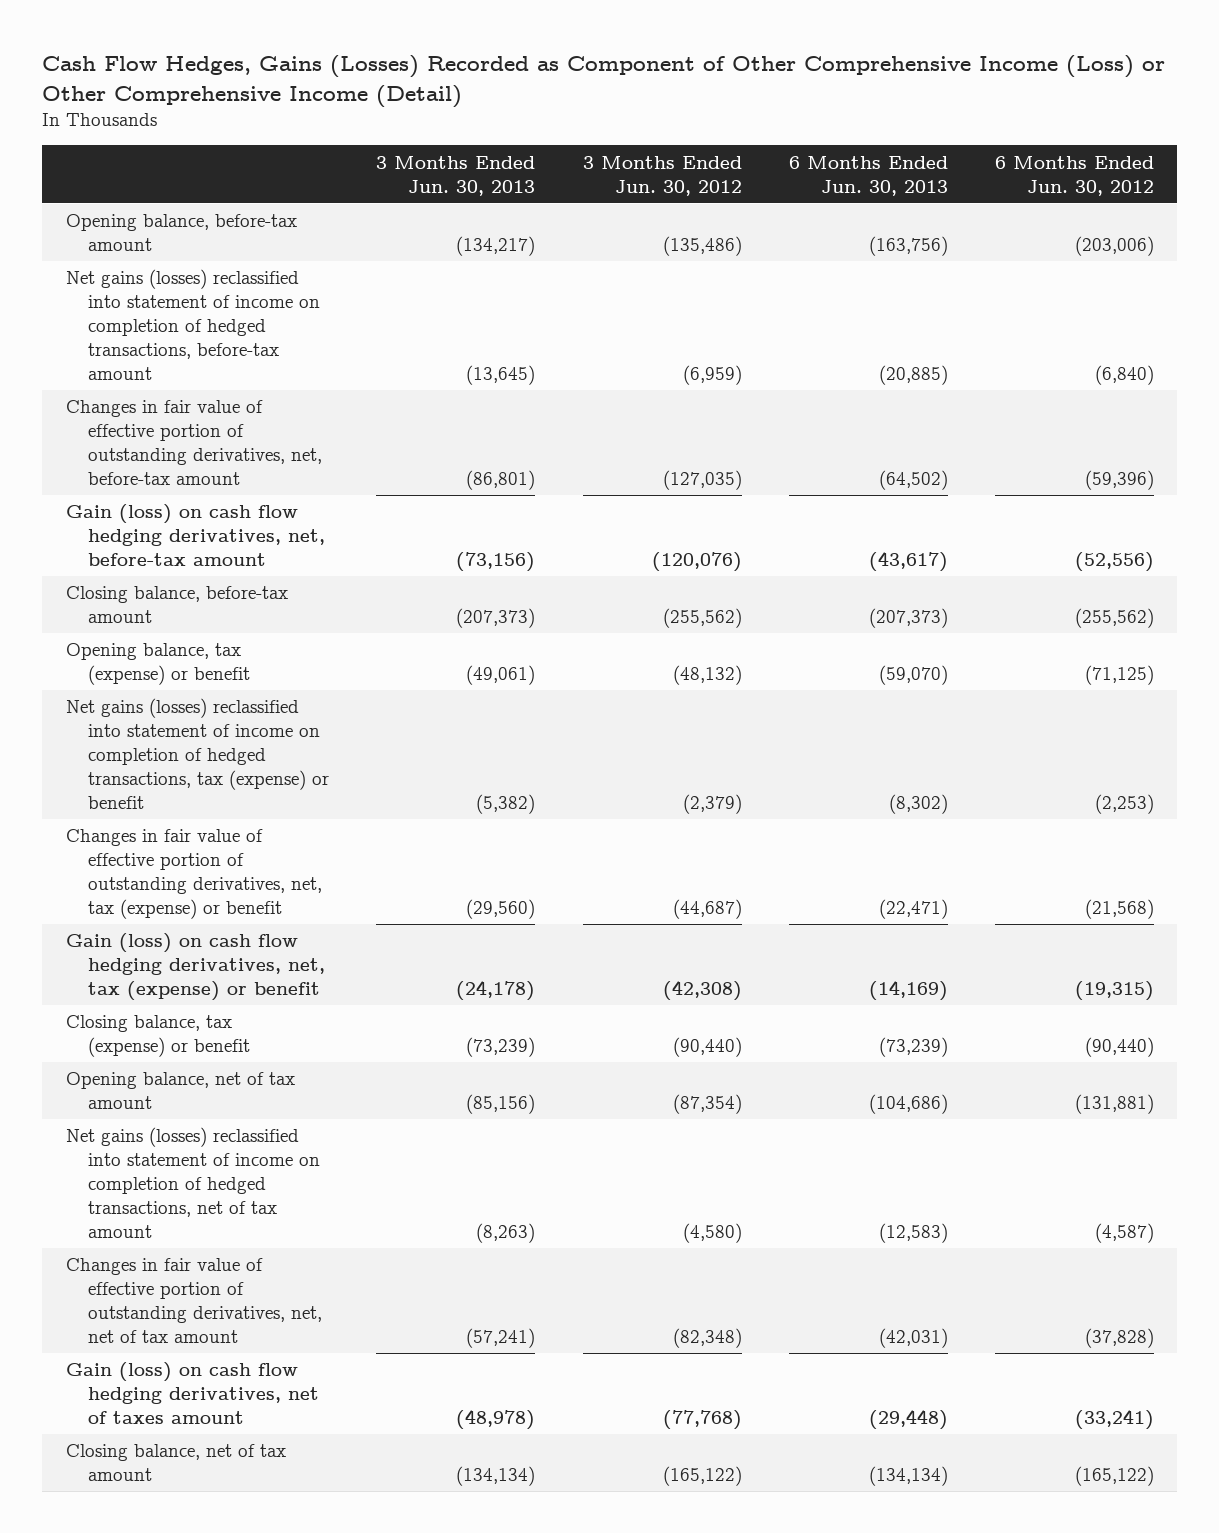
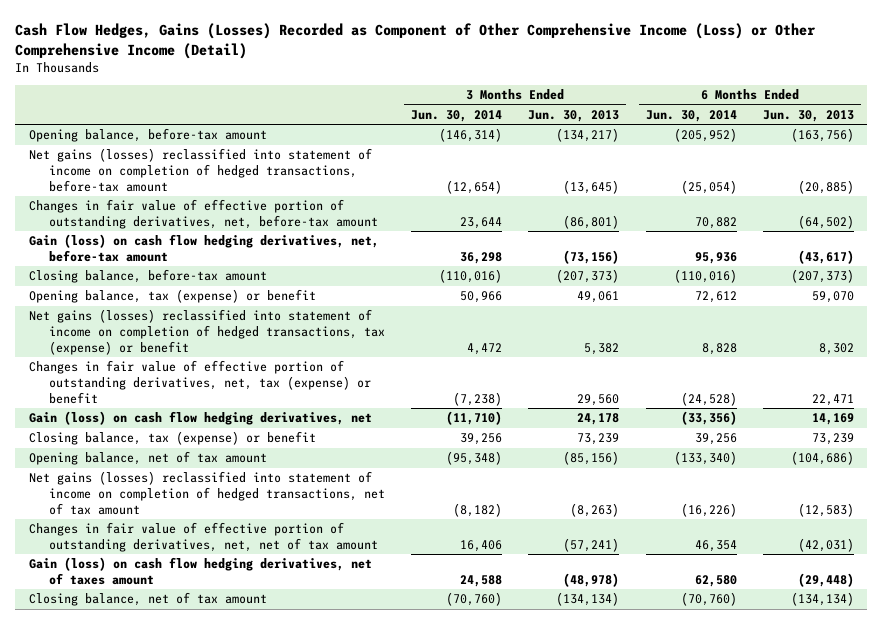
- | 3 Months Ended Jun. 30, 2013 | 3 Months Ended Jun. 30, 2012 | 6 Months Ended Jun. 30, 2013 | 6 Months Ended Jun. 30, 2012
+ | 3 Months Ended Jun. 30, 2014 | 3 Months Ended Jun. 30, 2013 | 6 Months Ended Jun. 30, 2014 | 6 Months Ended Jun. 30, 2013
- Opening balance, tax (expense) or benefit | (49,061) | (48,132) | (59,070) | (71,125)
- Net gains (losses) reclassified into statement of income on completion of hedged transactions, tax (expense) or benefit | (5,382) | (2,379) | (8,302) | (2,253)
- Changes in fair value of effective portion of outstanding derivatives, net, tax (expense) or benefit | (29,560) | (44,687) | (22,471) | (21,568)
- Gain (loss) on cash flow hedging derivatives, net, tax (expense) or benefit | (24,178) | (42,308) | (14,169) | (19,315)
- Closing balance, tax (expense) or benefit | (73,239) | (90,440) | (73,239) | (90,440)
+ Opening balance, tax (expense) or benefit | 50,966 | 49,061 | 72,612 | 59,070
+ Net gains (losses) reclassified into statement of income on completion of hedged transactions, tax (expense) or benefit | 4,472 | 5,382 | 8,828 | 8,302
+ Changes in fair value of effective portion of outstanding derivatives, net, tax (expense) or benefit | (7,238) | 29,560 | (24,528) | 22,471
+ Gain (loss) on cash flow hedging derivatives, net | (11,710) | 24,178 | (33,356) | 14,169
+ Closing balance, tax (expense) or benefit | 39,256 | 73,239 | 39,256 | 73,239

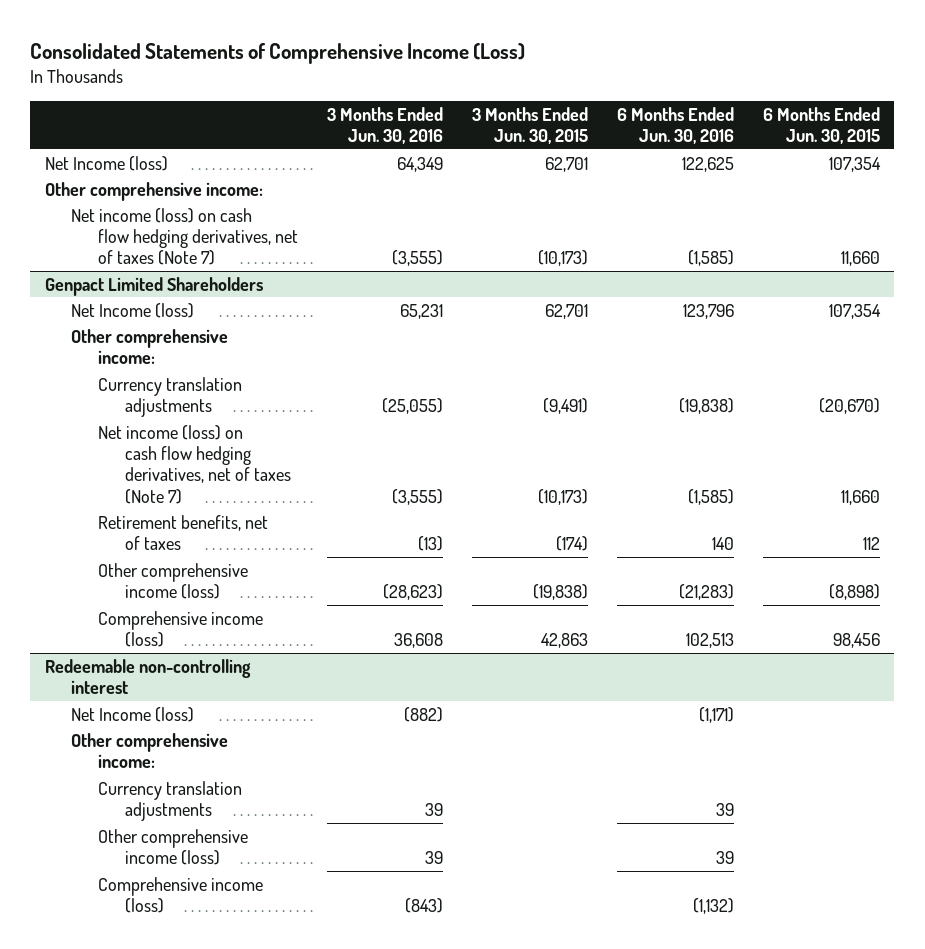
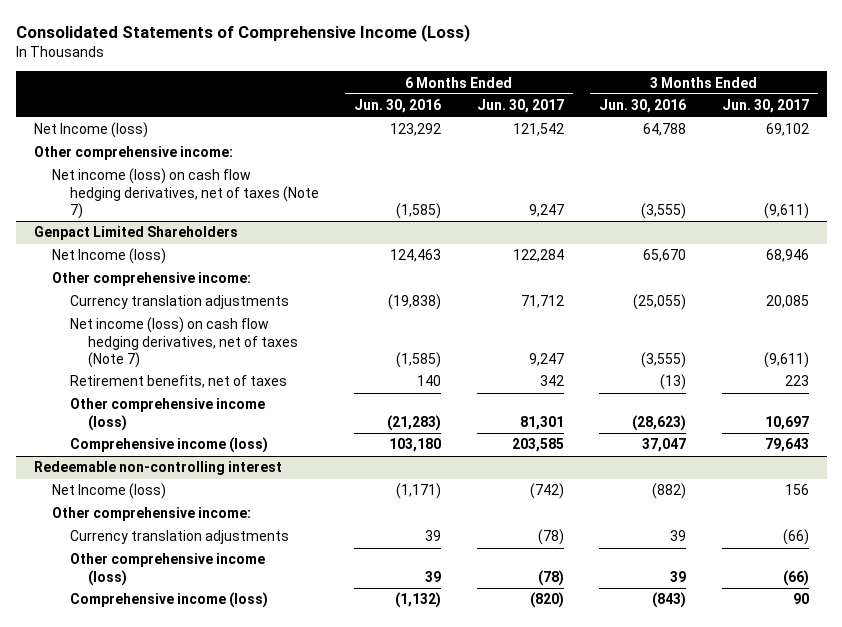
- | 3 Months Ended Jun. 30, 2016 | 3 Months Ended Jun. 30, 2015 | 6 Months Ended Jun. 30, 2016 | 6 Months Ended Jun. 30, 2015
+ | 6 Months Ended Jun. 30, 2016 | 6 Months Ended Jun. 30, 2017 | 3 Months Ended Jun. 30, 2016 | 3 Months Ended Jun. 30, 2017
- Net Income (loss) | 64,349 | 62,701 | 122,625 | 107,354
+ Net Income (loss) | 123,292 | 121,542 | 64,788 | 69,102
@ Genpact Limited Shareholders
- Net Income (loss) | 65,231 | 62,701 | 123,796 | 107,354
+ Net Income (loss) | 124,463 | 122,284 | 65,670 | 68,946
- Comprehensive income (loss) | 36,608 | 42,863 | 102,513 | 98,456
+ Comprehensive income (loss) | 103,180 | 203,585 | 37,047 | 79,643

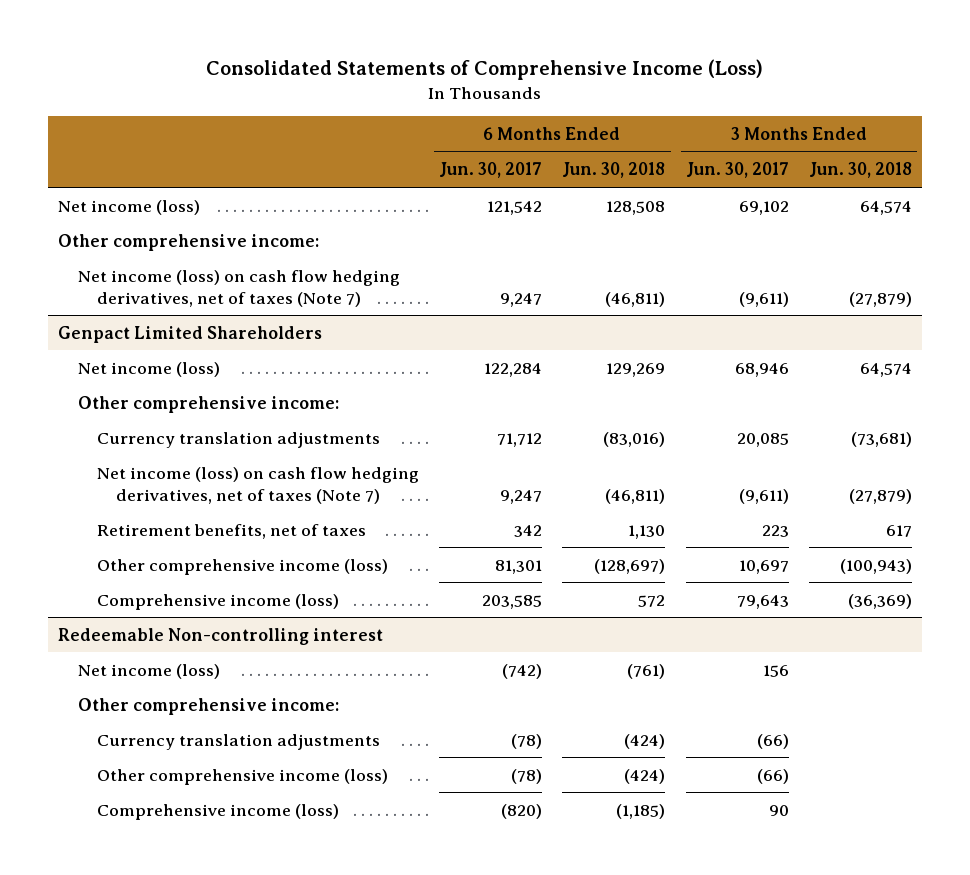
- | 6 Months Ended Jun. 30, 2016 | 6 Months Ended Jun. 30, 2017 | 3 Months Ended Jun. 30, 2016 | 3 Months Ended Jun. 30, 2017
+ | 6 Months Ended Jun. 30, 2017 | 6 Months Ended Jun. 30, 2018 | 3 Months Ended Jun. 30, 2017 | 3 Months Ended Jun. 30, 2018
- Net Income (loss) | 123,292 | 121,542 | 64,788 | 69,102
+ Net income (loss) | 121,542 | 128,508 | 69,102 | 64,574
@ Genpact Limited Shareholders
- Net Income (loss) | 124,463 | 122,284 | 65,670 | 68,946
+ Net income (loss) | 122,284 | 129,269 | 68,946 | 64,574
- Redeemable non-controlling interest
- Net Income (loss) | (1,171) | (742) | (882) | 156
+ Redeemable Non-controlling interest
+ Net income (loss) | (742) | (761) | 156 |

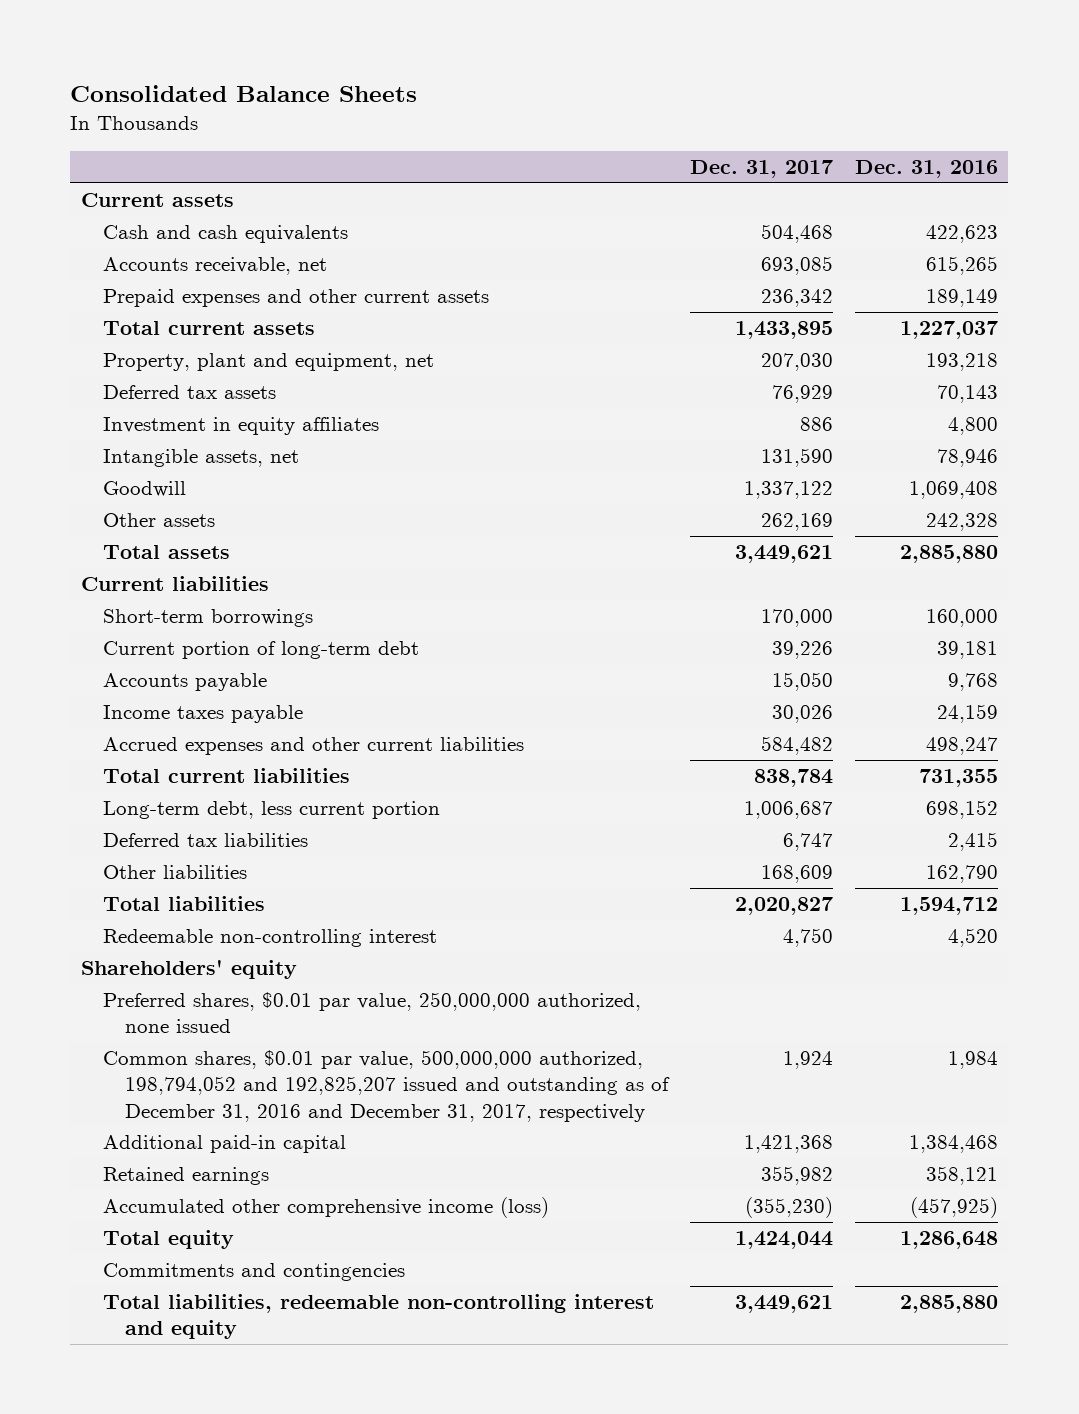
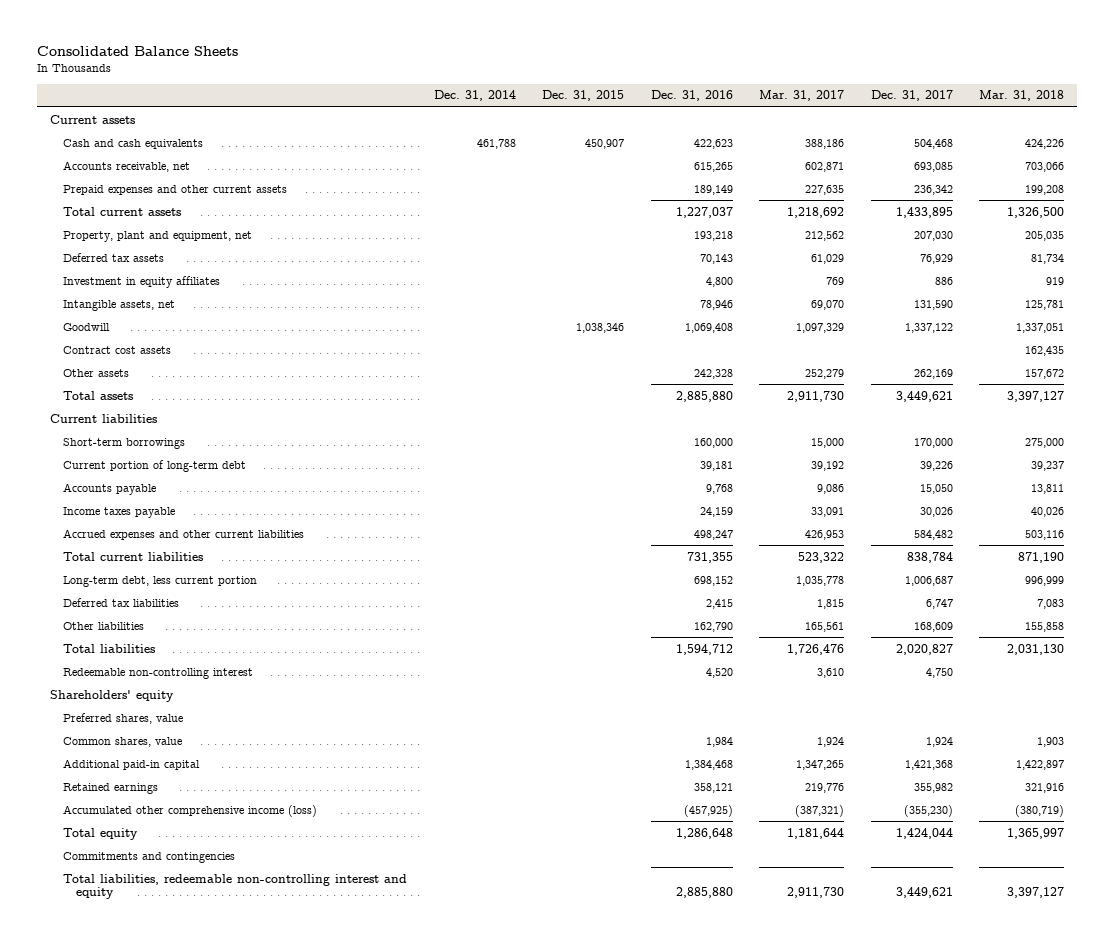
- | Dec. 31, 2017 | Dec. 31, 2016
+ | Dec. 31, 2014 | Dec. 31, 2015 | Dec. 31, 2016 | Mar. 31, 2017 | Dec. 31, 2017 | Mar. 31, 2018
+ Contract cost assets | | | | | | 162,435
- Preferred shares, $0.01 par value, 250,000,000 authorized, none issued
- Common shares, $0.01 par value, 500,000,000 authorized, 198,794,052 and 192,825,207 issued and outstanding as of December 31, 2016 and December 31, 2017, respectively | 1,924 | 1,984
+ Preferred shares, value
+ Common shares, value | | | 1,984 | 1,924 | 1,924 | 1,903

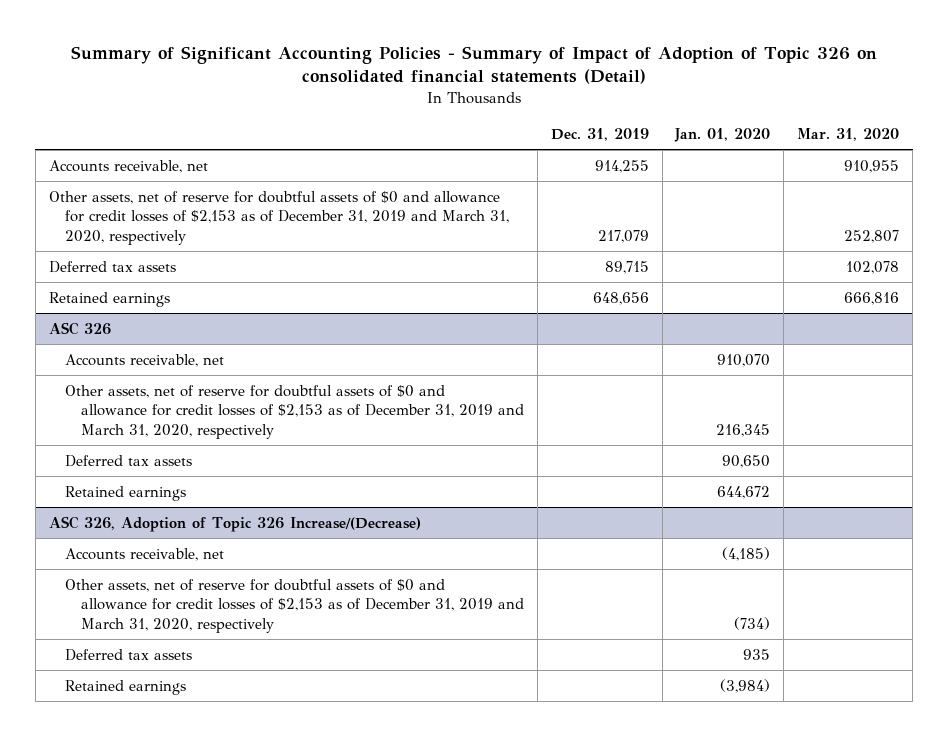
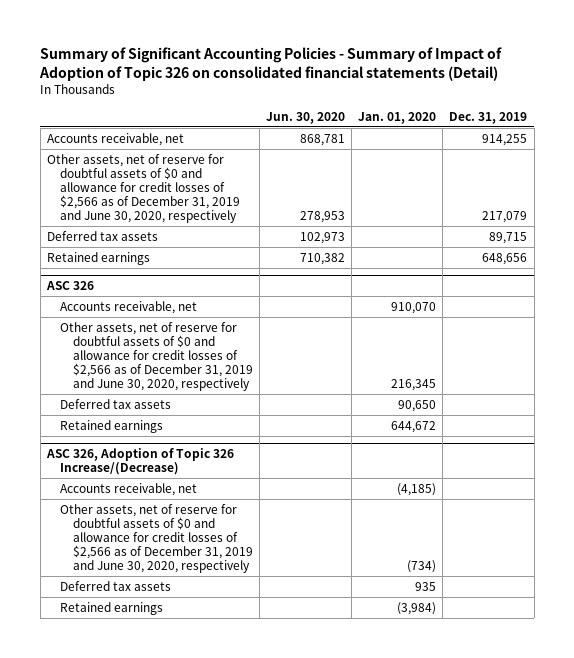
- | Dec. 31, 2019 | Jan. 01, 2020 | Mar. 31, 2020
+ | Jun. 30, 2020 | Jan. 01, 2020 | Dec. 31, 2019
- Other assets, net of reserve for doubtful assets of $0 and allowance for credit losses of $2,153 as of December 31, 2019 and March 31, 2020, respectively | 217,079 | | 252,807
+ Other assets, net of reserve for doubtful assets of $0 and allowance for credit losses of $2,566 as of December 31, 2019 and June 30, 2020, respectively | 278,953 | | 217,079
@ ASC 326
- Other assets, net of reserve for doubtful assets of $0 and allowance for credit losses of $2,153 as of December 31, 2019 and March 31, 2020, respectively | | 216,345 |
+ Other assets, net of reserve for doubtful assets of $0 and allowance for credit losses of $2,566 as of December 31, 2019 and June 30, 2020, respectively | | 216,345 |
@ ASC 326, Adoption of Topic 326 Increase/(Decrease)
- Other assets, net of reserve for doubtful assets of $0 and allowance for credit losses of $2,153 as of December 31, 2019 and March 31, 2020, respectively | | (734) |
+ Other assets, net of reserve for doubtful assets of $0 and allowance for credit losses of $2,566 as of December 31, 2019 and June 30, 2020, respectively | | (734) |

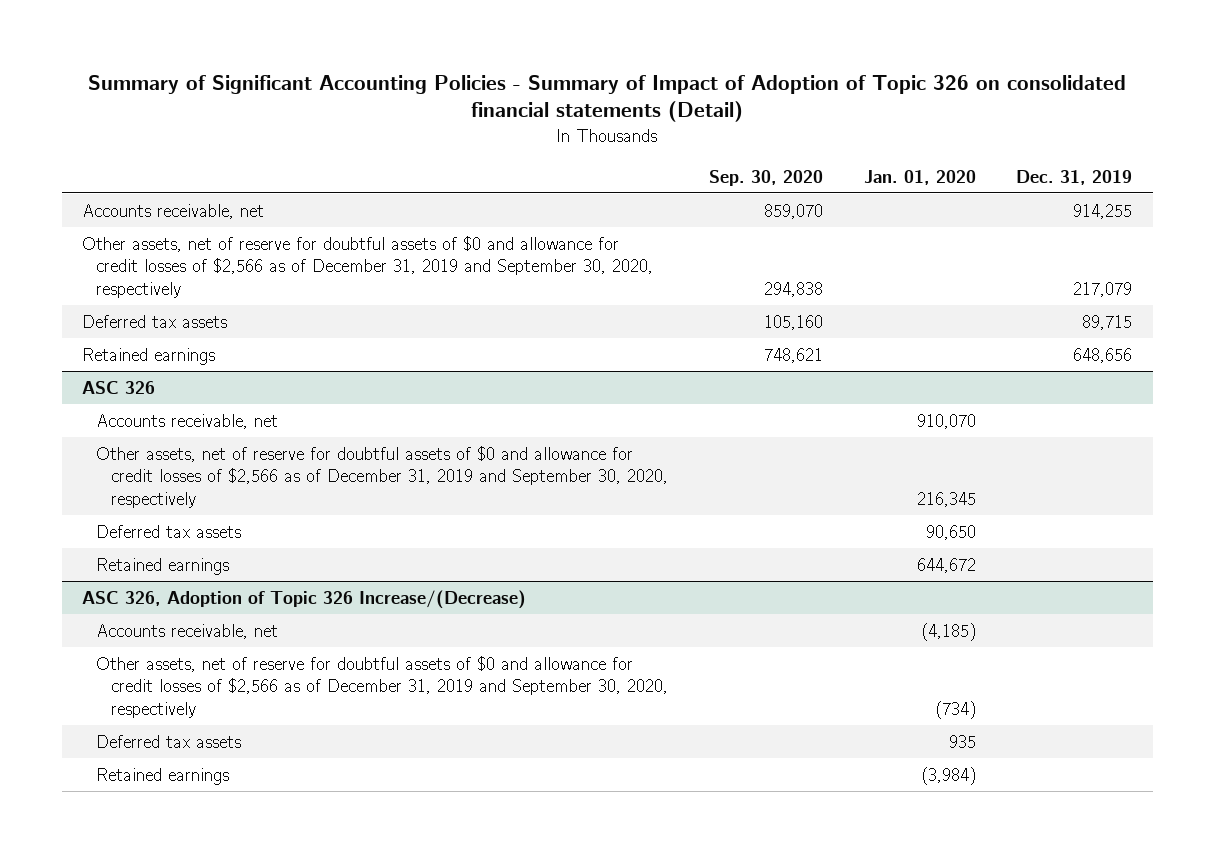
- | Jun. 30, 2020 | Jan. 01, 2020 | Dec. 31, 2019
+ | Sep. 30, 2020 | Jan. 01, 2020 | Dec. 31, 2019
- Other assets, net of reserve for doubtful assets of $0 and allowance for credit losses of $2,566 as of December 31, 2019 and June 30, 2020, respectively | 278,953 | | 217,079
+ Other assets, net of reserve for doubtful assets of $0 and allowance for credit losses of $2,566 as of December 31, 2019 and September 30, 2020, respectively | 294,838 | | 217,079
@ ASC 326
- Other assets, net of reserve for doubtful assets of $0 and allowance for credit losses of $2,566 as of December 31, 2019 and June 30, 2020, respectively | | 216,345 |
+ Other assets, net of reserve for doubtful assets of $0 and allowance for credit losses of $2,566 as of December 31, 2019 and September 30, 2020, respectively | | 216,345 |
@ ASC 326, Adoption of Topic 326 Increase/(Decrease)
- Other assets, net of reserve for doubtful assets of $0 and allowance for credit losses of $2,566 as of December 31, 2019 and June 30, 2020, respectively | | (734) |
+ Other assets, net of reserve for doubtful assets of $0 and allowance for credit losses of $2,566 as of December 31, 2019 and September 30, 2020, respectively | | (734) |

